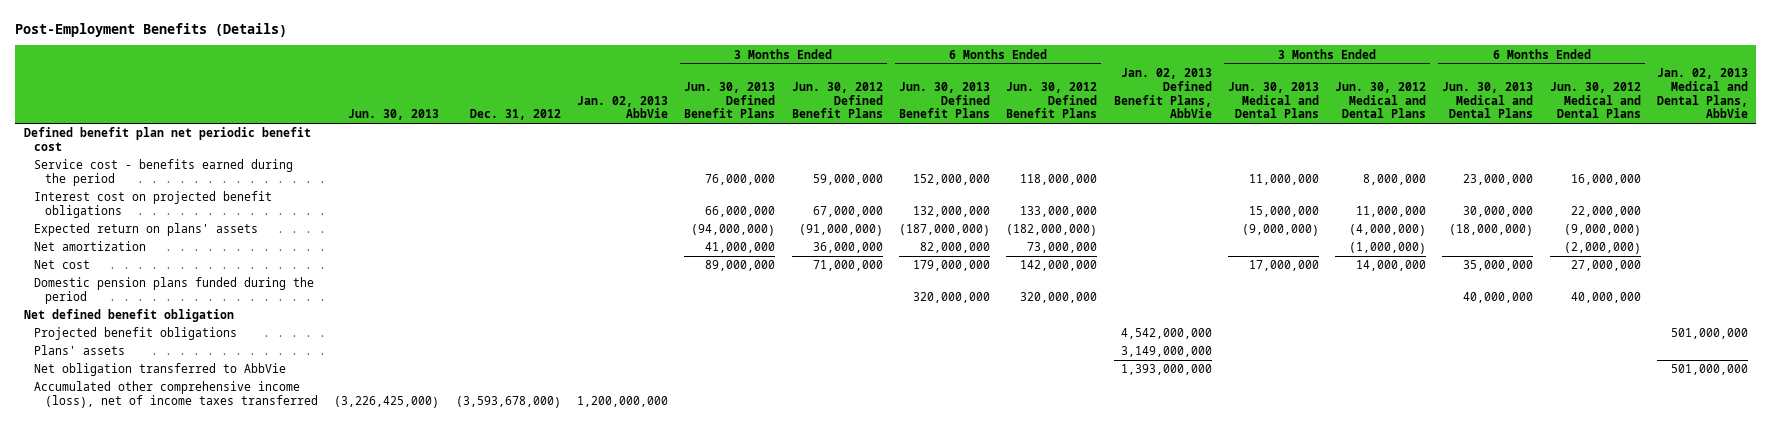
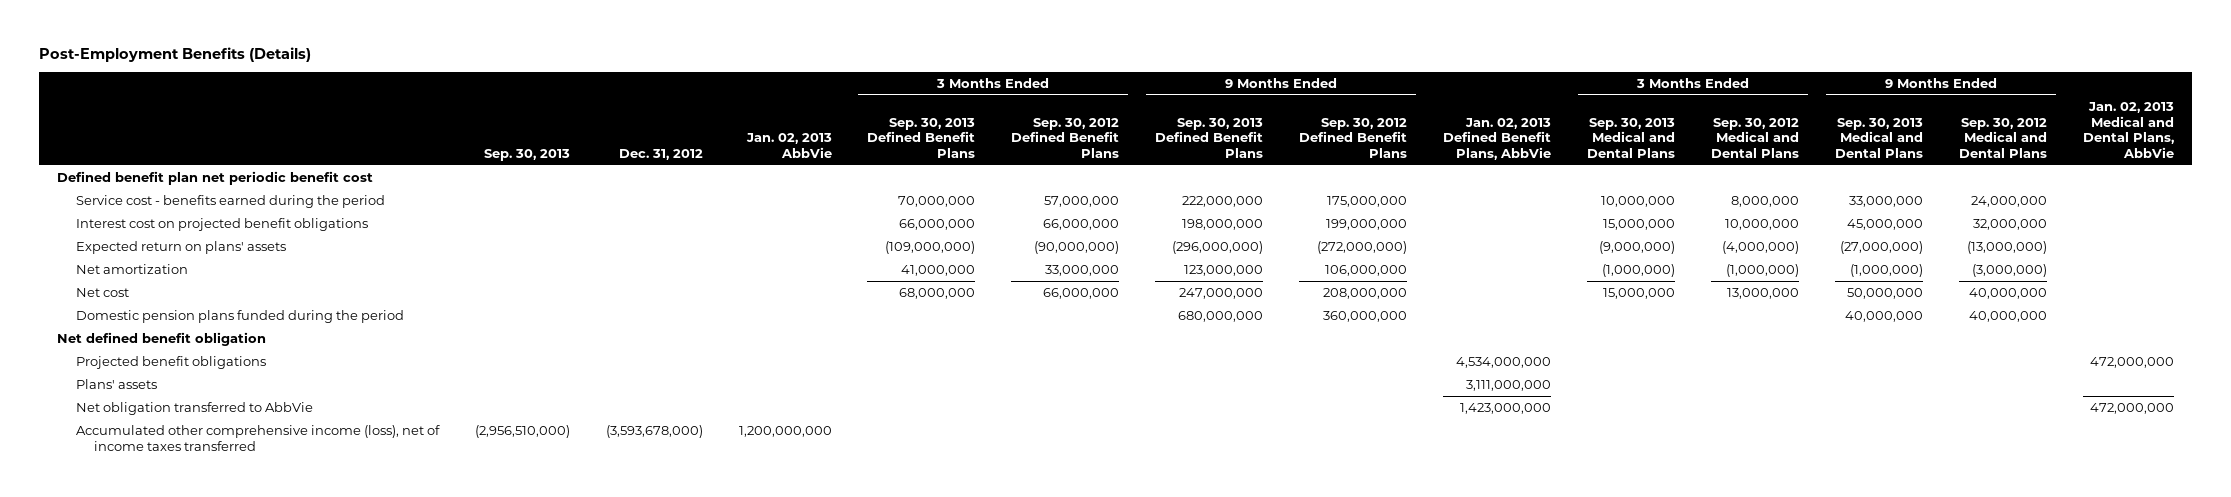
- | Jun. 30, 2013 | Dec. 31, 2012 | Jan. 02, 2013 AbbVie | 3 Months Ended Jun. 30, 2013 Defined Benefit Plans | 3 Months Ended Jun. 30, 2012 Defined Benefit Plans | 6 Months Ended Jun. 30, 2013 Defined Benefit Plans | 6 Months Ended Jun. 30, 2012 Defined Benefit Plans | Jan. 02, 2013 Defined Benefit Plans, AbbVie | 3 Months Ended Jun. 30, 2013 Medical and Dental Plans | 3 Months Ended Jun. 30, 2012 Medical and Dental Plans | 6 Months Ended Jun. 30, 2013 Medical and Dental Plans | 6 Months Ended Jun. 30, 2012 Medical and Dental Plans | Jan. 02, 2013 Medical and Dental Plans, AbbVie
+ | Sep. 30, 2013 | Dec. 31, 2012 | Jan. 02, 2013 AbbVie | 3 Months Ended Sep. 30, 2013 Defined Benefit Plans | 3 Months Ended Sep. 30, 2012 Defined Benefit Plans | 9 Months Ended Sep. 30, 2013 Defined Benefit Plans | 9 Months Ended Sep. 30, 2012 Defined Benefit Plans | Jan. 02, 2013 Defined Benefit Plans, AbbVie | 3 Months Ended Sep. 30, 2013 Medical and Dental Plans | 3 Months Ended Sep. 30, 2012 Medical and Dental Plans | 9 Months Ended Sep. 30, 2013 Medical and Dental Plans | 9 Months Ended Sep. 30, 2012 Medical and Dental Plans | Jan. 02, 2013 Medical and Dental Plans, AbbVie
- Projected benefit obligations | | | | | | | | 4,542,000,000 | | | | | 501,000,000
- Plans' assets | | | | | | | | 3,149,000,000 | | | | |
- Net obligation transferred to AbbVie | | | | | | | | 1,393,000,000 | | | | | 501,000,000
+ Projected benefit obligations | | | | | | | | 4,534,000,000 | | | | | 472,000,000
+ Plans' assets | | | | | | | | 3,111,000,000 | | | | |
+ Net obligation transferred to AbbVie | | | | | | | | 1,423,000,000 | | | | | 472,000,000

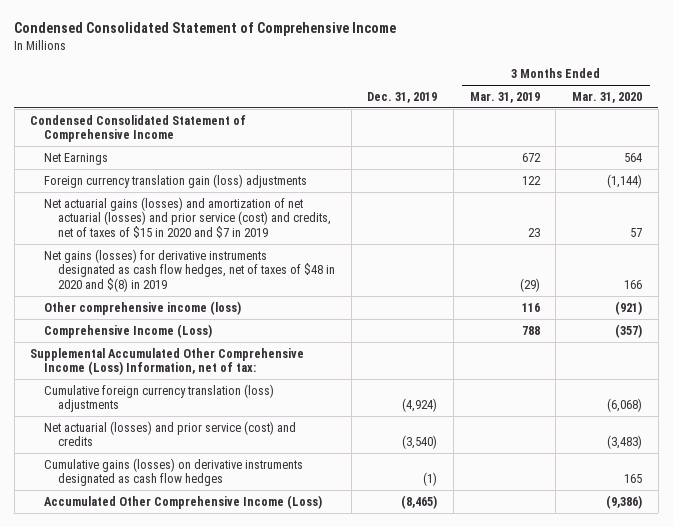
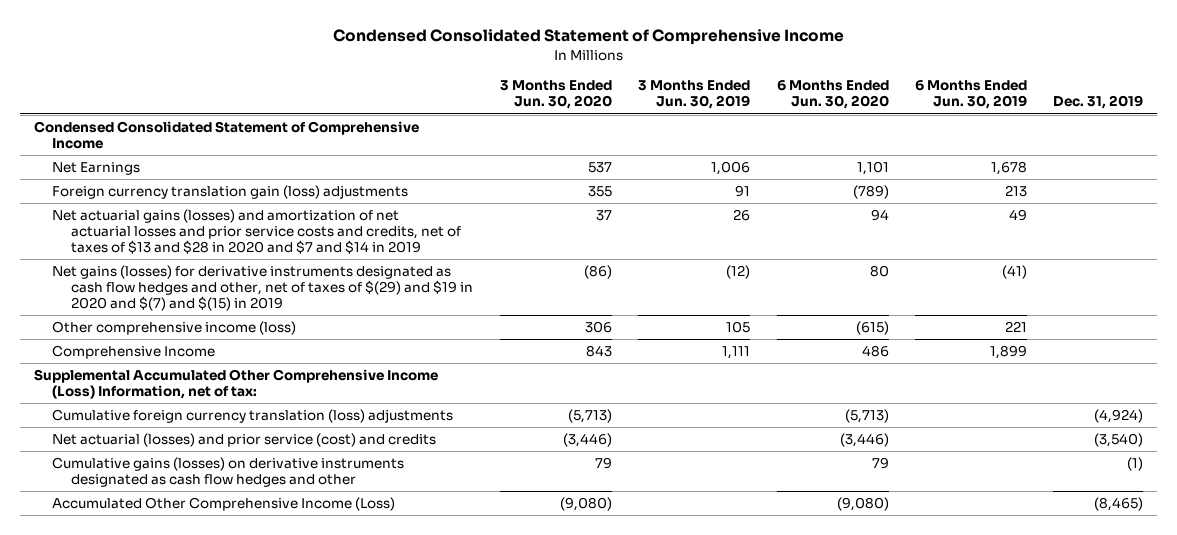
- | Dec. 31, 2019 | 3 Months Ended Mar. 31, 2019 | 3 Months Ended Mar. 31, 2020
+ | 3 Months Ended Jun. 30, 2020 | 3 Months Ended Jun. 30, 2019 | 6 Months Ended Jun. 30, 2020 | 6 Months Ended Jun. 30, 2019 | Dec. 31, 2019
- Net actuarial gains (losses) and amortization of net actuarial (losses) and prior service (cost) and credits, net of taxes of $15 in 2020 and $7 in 2019 | | 23 | 57
- Net gains (losses) for derivative instruments designated as cash flow hedges, net of taxes of $48 in 2020 and $(8) in 2019 | | (29) | 166
+ Net actuarial gains (losses) and amortization of net actuarial losses and prior service costs and credits, net of taxes of $13 and $28 in 2020 and $7 and $14 in 2019 | 37 | 26 | 94 | 49 |
+ Net gains (losses) for derivative instruments designated as cash flow hedges and other, net of taxes of $(29) and $19 in 2020 and $(7) and $(15) in 2019 | (86) | (12) | 80 | (41) |
- Comprehensive Income (Loss) | | 788 | (357)
+ Comprehensive Income | 843 | 1,111 | 486 | 1,899 |
- Cumulative gains (losses) on derivative instruments designated as cash flow hedges | (1) | | 165
+ Cumulative gains (losses) on derivative instruments designated as cash flow hedges and other | 79 | | 79 | | (1)

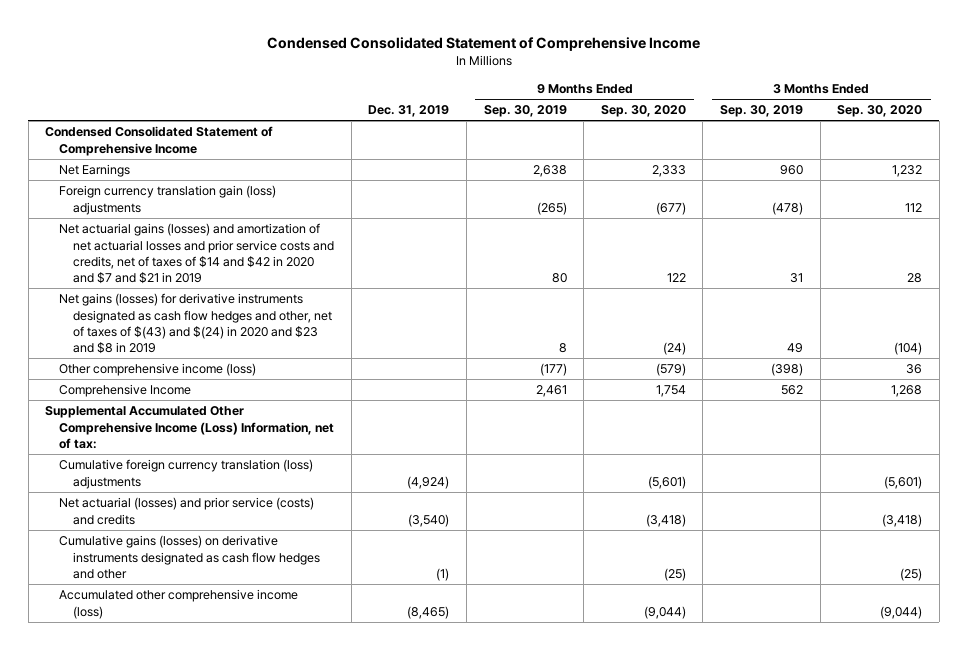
- | 3 Months Ended Jun. 30, 2020 | 3 Months Ended Jun. 30, 2019 | 6 Months Ended Jun. 30, 2020 | 6 Months Ended Jun. 30, 2019 | Dec. 31, 2019
+ | Dec. 31, 2019 | 9 Months Ended Sep. 30, 2019 | 9 Months Ended Sep. 30, 2020 | 3 Months Ended Sep. 30, 2019 | 3 Months Ended Sep. 30, 2020
- Net actuarial gains (losses) and amortization of net actuarial losses and prior service costs and credits, net of taxes of $13 and $28 in 2020 and $7 and $14 in 2019 | 37 | 26 | 94 | 49 |
- Net gains (losses) for derivative instruments designated as cash flow hedges and other, net of taxes of $(29) and $19 in 2020 and $(7) and $(15) in 2019 | (86) | (12) | 80 | (41) |
+ Net actuarial gains (losses) and amortization of net actuarial losses and prior service costs and credits, net of taxes of $14 and $42 in 2020 and $7 and $21 in 2019 | | 80 | 122 | 31 | 28
+ Net gains (losses) for derivative instruments designated as cash flow hedges and other, net of taxes of $(43) and $(24) in 2020 and $23 and $8 in 2019 | | 8 | (24) | 49 | (104)
- Net actuarial (losses) and prior service (cost) and credits | (3,446) | | (3,446) | | (3,540)
+ Net actuarial (losses) and prior service (costs) and credits | (3,540) | | (3,418) | | (3,418)
- Accumulated Other Comprehensive Income (Loss) | (9,080) | | (9,080) | | (8,465)
+ Accumulated other comprehensive income (loss) | (8,465) | | (9,044) | | (9,044)

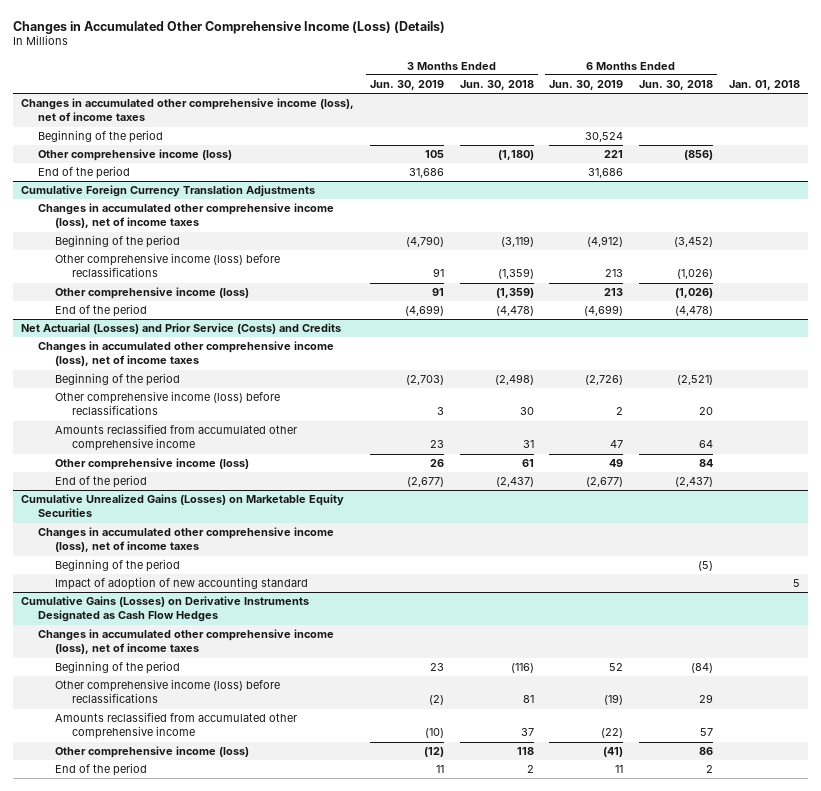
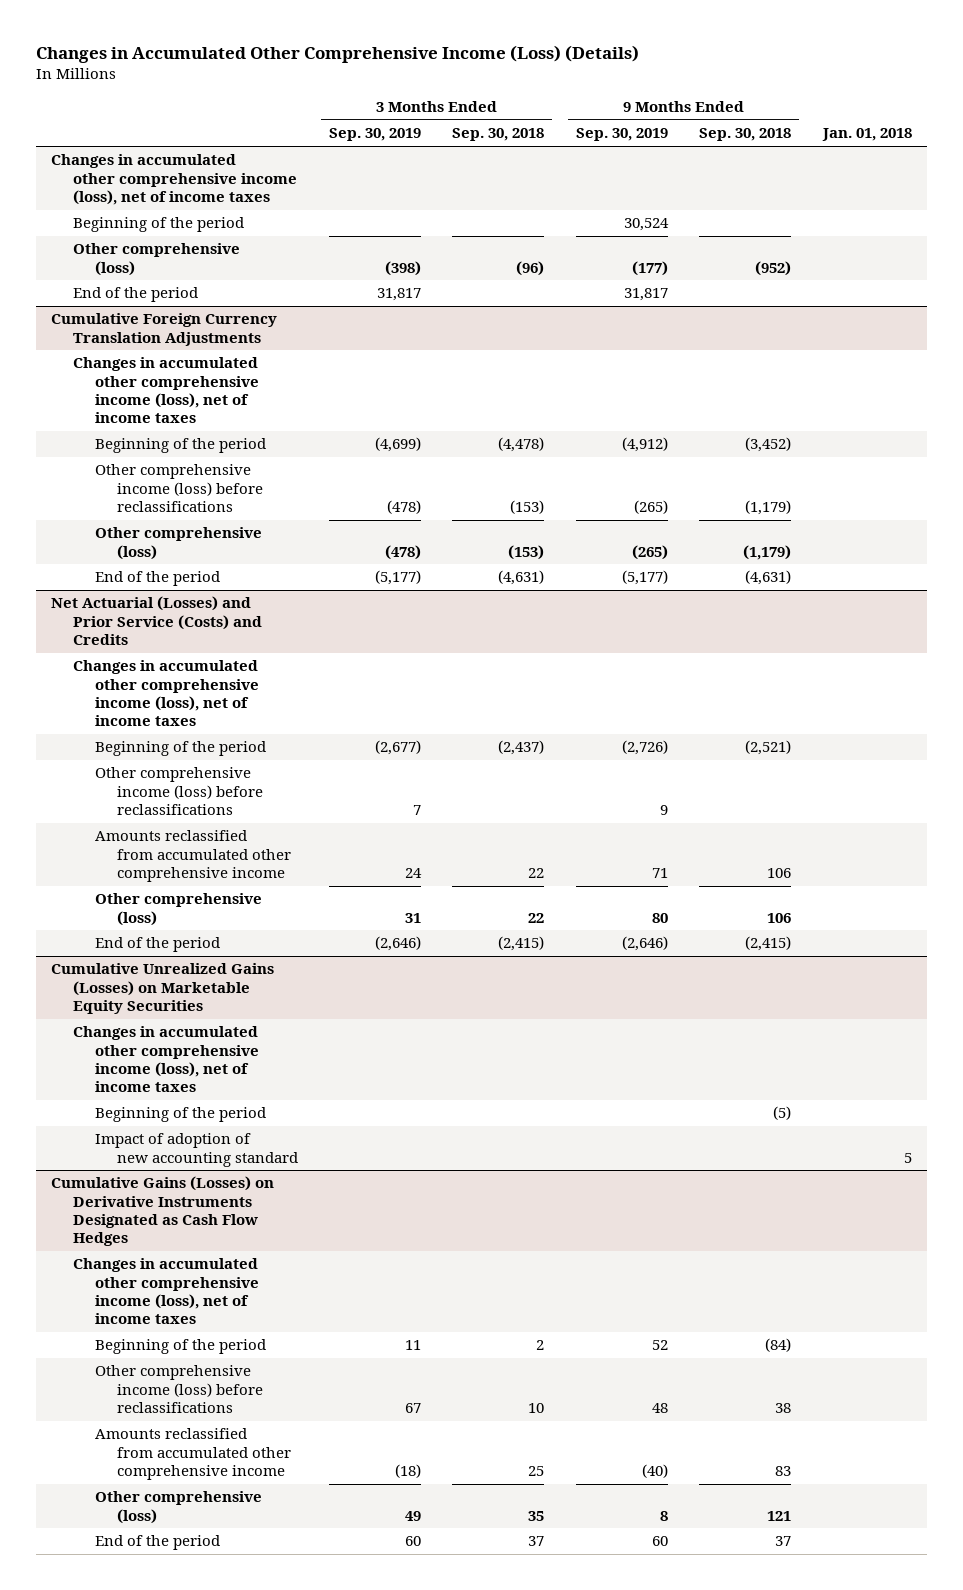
- | 3 Months Ended Jun. 30, 2019 | 3 Months Ended Jun. 30, 2018 | 6 Months Ended Jun. 30, 2019 | 6 Months Ended Jun. 30, 2018 | Jan. 01, 2018
+ | 3 Months Ended Sep. 30, 2019 | 3 Months Ended Sep. 30, 2018 | 9 Months Ended Sep. 30, 2019 | 9 Months Ended Sep. 30, 2018 | Jan. 01, 2018
- Other comprehensive income (loss) | 105 | (1,180) | 221 | (856) |
+ Other comprehensive (loss) | (398) | (96) | (177) | (952) |
@ Cumulative Foreign Currency Translation Adjustments
- Other comprehensive income (loss) | 91 | (1,359) | 213 | (1,026) |
+ Other comprehensive (loss) | (478) | (153) | (265) | (1,179) |
@ Net Actuarial (Losses) and Prior Service (Costs) and Credits
- Other comprehensive income (loss) | 26 | 61 | 49 | 84 |
+ Other comprehensive (loss) | 31 | 22 | 80 | 106 |
@ Cumulative Gains (Losses) on Derivative Instruments Designated as Cash Flow Hedges
- Other comprehensive income (loss) | (12) | 118 | (41) | 86 |
+ Other comprehensive (loss) | 49 | 35 | 8 | 121 |

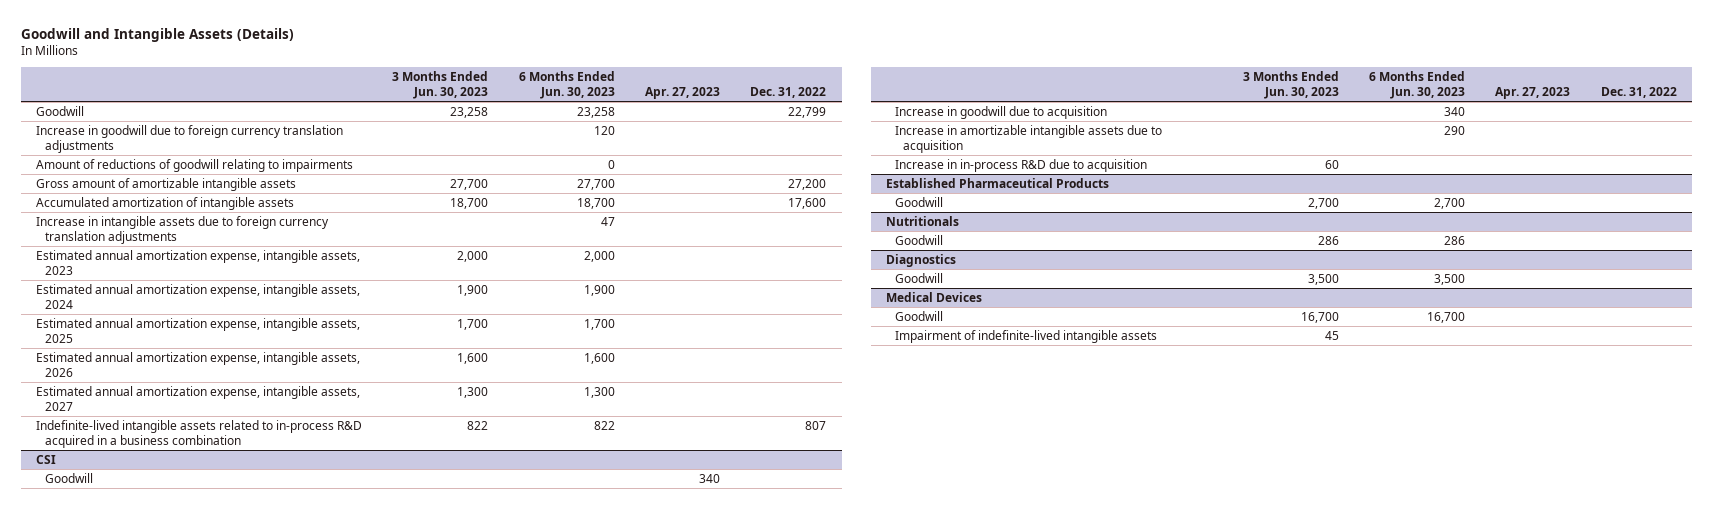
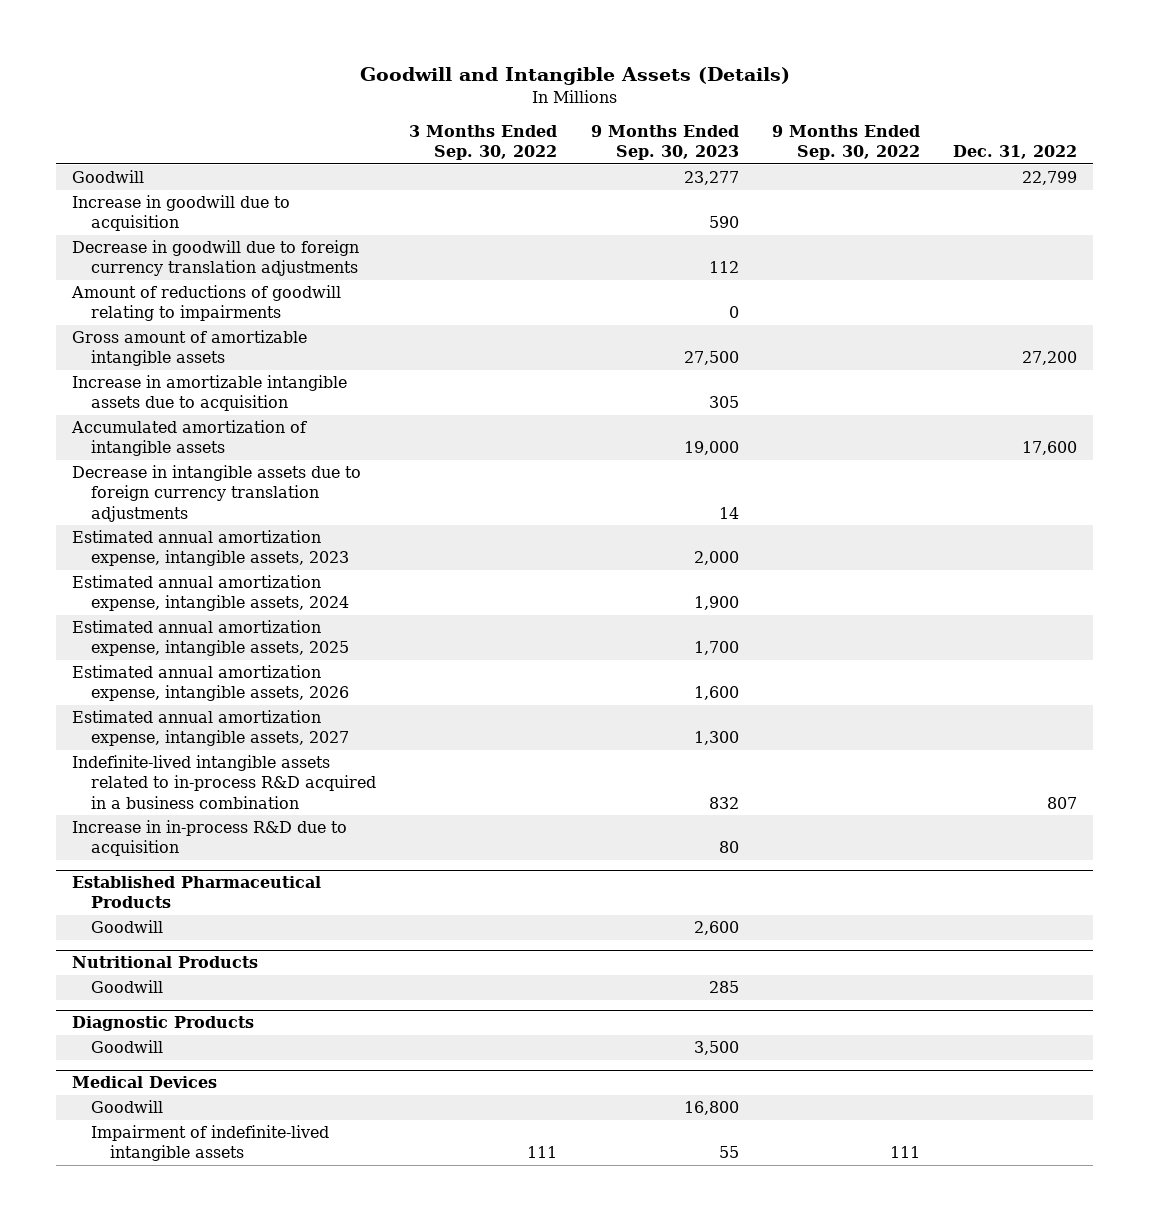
- | 3 Months Ended Jun. 30, 2023 | 6 Months Ended Jun. 30, 2023 | Apr. 27, 2023 | Dec. 31, 2022
+ | 3 Months Ended Sep. 30, 2022 | 9 Months Ended Sep. 30, 2023 | 9 Months Ended Sep. 30, 2022 | Dec. 31, 2022
- Increase in goodwill due to foreign currency translation adjustments | | 120 | |
+ Increase in goodwill due to acquisition | | 590 | |
+ Decrease in goodwill due to foreign currency translation adjustments | | 112 | |
+ Increase in amortizable intangible assets due to acquisition | | 305 | |
- Increase in intangible assets due to foreign currency translation adjustments | | 47 | |
+ Decrease in intangible assets due to foreign currency translation adjustments | | 14 | |
- CSI
- Goodwill | | | 340 |
- Increase in goodwill due to acquisition | | 340 | |
- Increase in amortizable intangible assets due to acquisition | | 290 | |
- Increase in in-process R&D due to acquisition | 60 | | |
+ Increase in in-process R&D due to acquisition | | 80 | |
- Nutritionals
+ Nutritional Products
- Diagnostics
+ Diagnostic Products

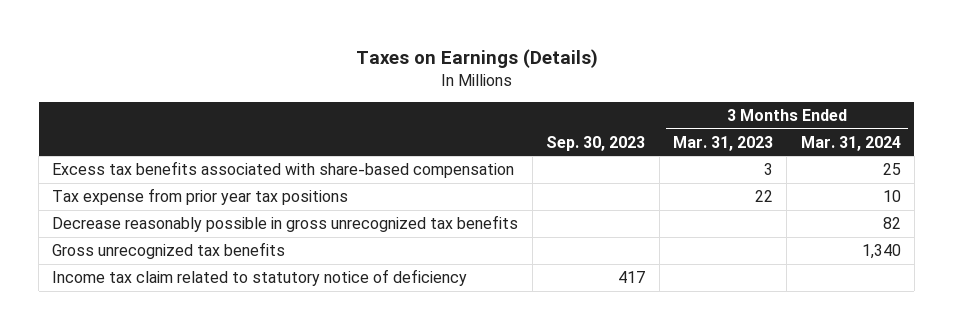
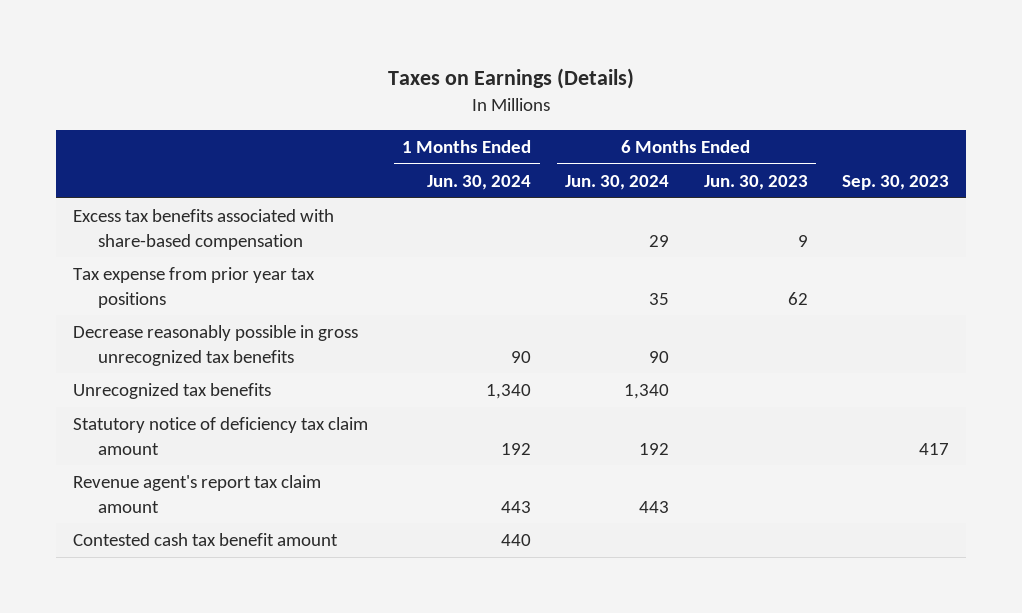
- | Sep. 30, 2023 | 3 Months Ended Mar. 31, 2023 | 3 Months Ended Mar. 31, 2024
+ | 1 Months Ended Jun. 30, 2024 | 6 Months Ended Jun. 30, 2024 | 6 Months Ended Jun. 30, 2023 | Sep. 30, 2023
- Gross unrecognized tax benefits | | | 1,340
- Income tax claim related to statutory notice of deficiency | 417 | |
+ Unrecognized tax benefits | 1,340 | 1,340 | |
+ Statutory notice of deficiency tax claim amount | 192 | 192 | | 417
+ Revenue agent's report tax claim amount | 443 | 443 | |
+ Contested cash tax benefit amount | 440 | | |

